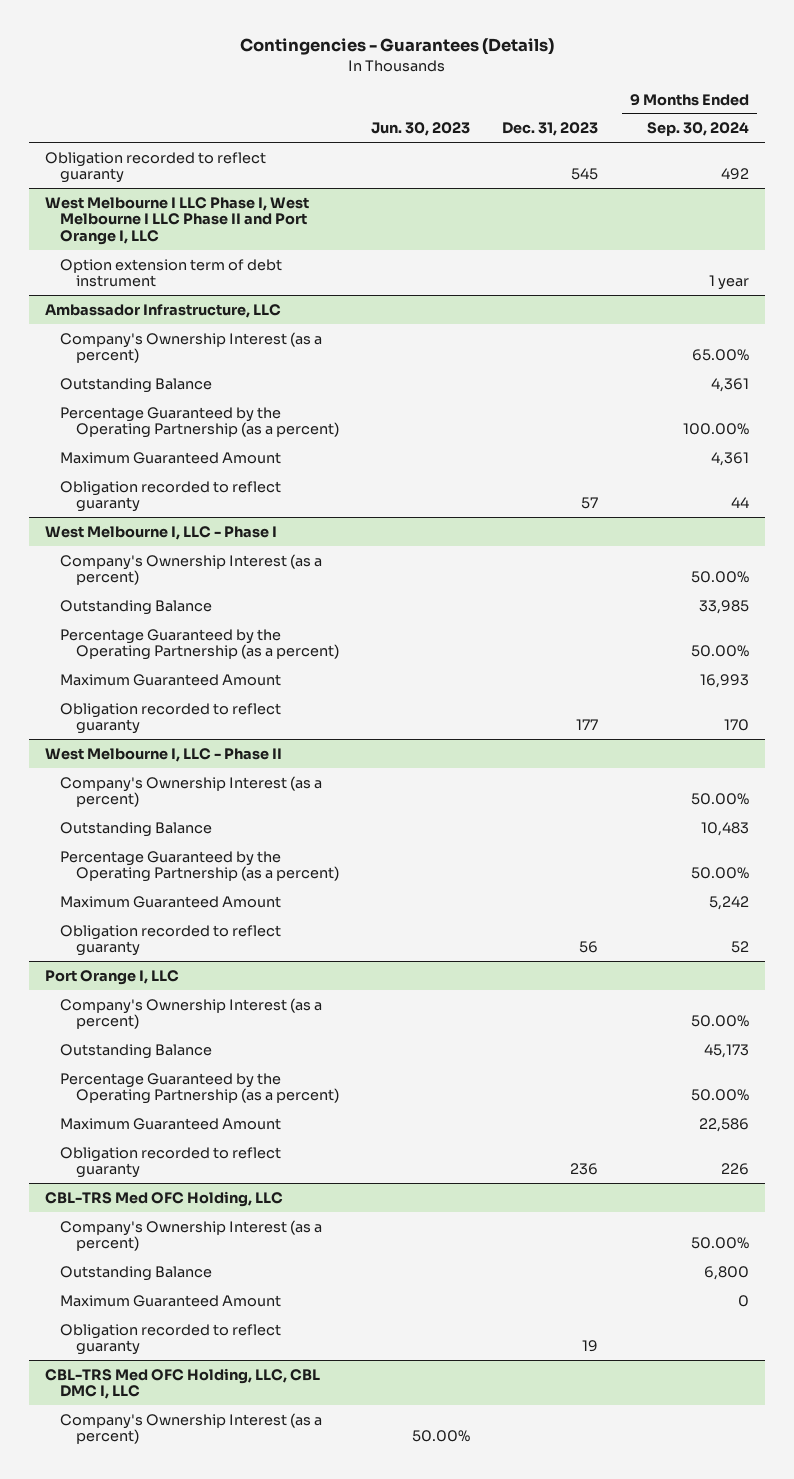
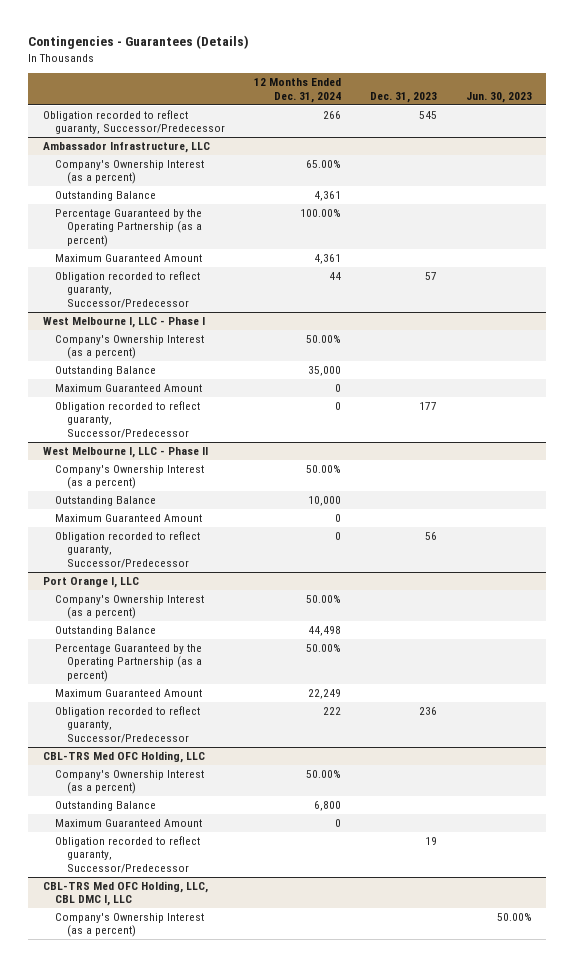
- | Jun. 30, 2023 | Dec. 31, 2023 | 9 Months Ended Sep. 30, 2024
+ | 12 Months Ended Dec. 31, 2024 | Dec. 31, 2023 | Jun. 30, 2023
- Obligation recorded to reflect guaranty | | 545 | 492
- West Melbourne I LLC Phase I, West Melbourne I LLC Phase II and Port Orange I, LLC
- Option extension term of debt instrument | | | 1 year
+ Obligation recorded to reflect guaranty, Successor/Predecessor | 266 | 545 |
@ Ambassador Infrastructure, LLC
- Obligation recorded to reflect guaranty | | 57 | 44
+ Obligation recorded to reflect guaranty, Successor/Predecessor | 44 | 57 |
@ West Melbourne I, LLC - Phase I
- Percentage Guaranteed by the Operating Partnership (as a percent) | | | 50.00%
- Obligation recorded to reflect guaranty | | 177 | 170
+ Obligation recorded to reflect guaranty, Successor/Predecessor | 0 | 177 |
@ West Melbourne I, LLC - Phase II
- Percentage Guaranteed by the Operating Partnership (as a percent) | | | 50.00%
- Obligation recorded to reflect guaranty | | 56 | 52
+ Obligation recorded to reflect guaranty, Successor/Predecessor | 0 | 56 |
@ Port Orange I, LLC
- Obligation recorded to reflect guaranty | | 236 | 226
+ Obligation recorded to reflect guaranty, Successor/Predecessor | 222 | 236 |
@ CBL-TRS Med OFC Holding, LLC
- Obligation recorded to reflect guaranty | | 19 |
+ Obligation recorded to reflect guaranty, Successor/Predecessor | | 19 |

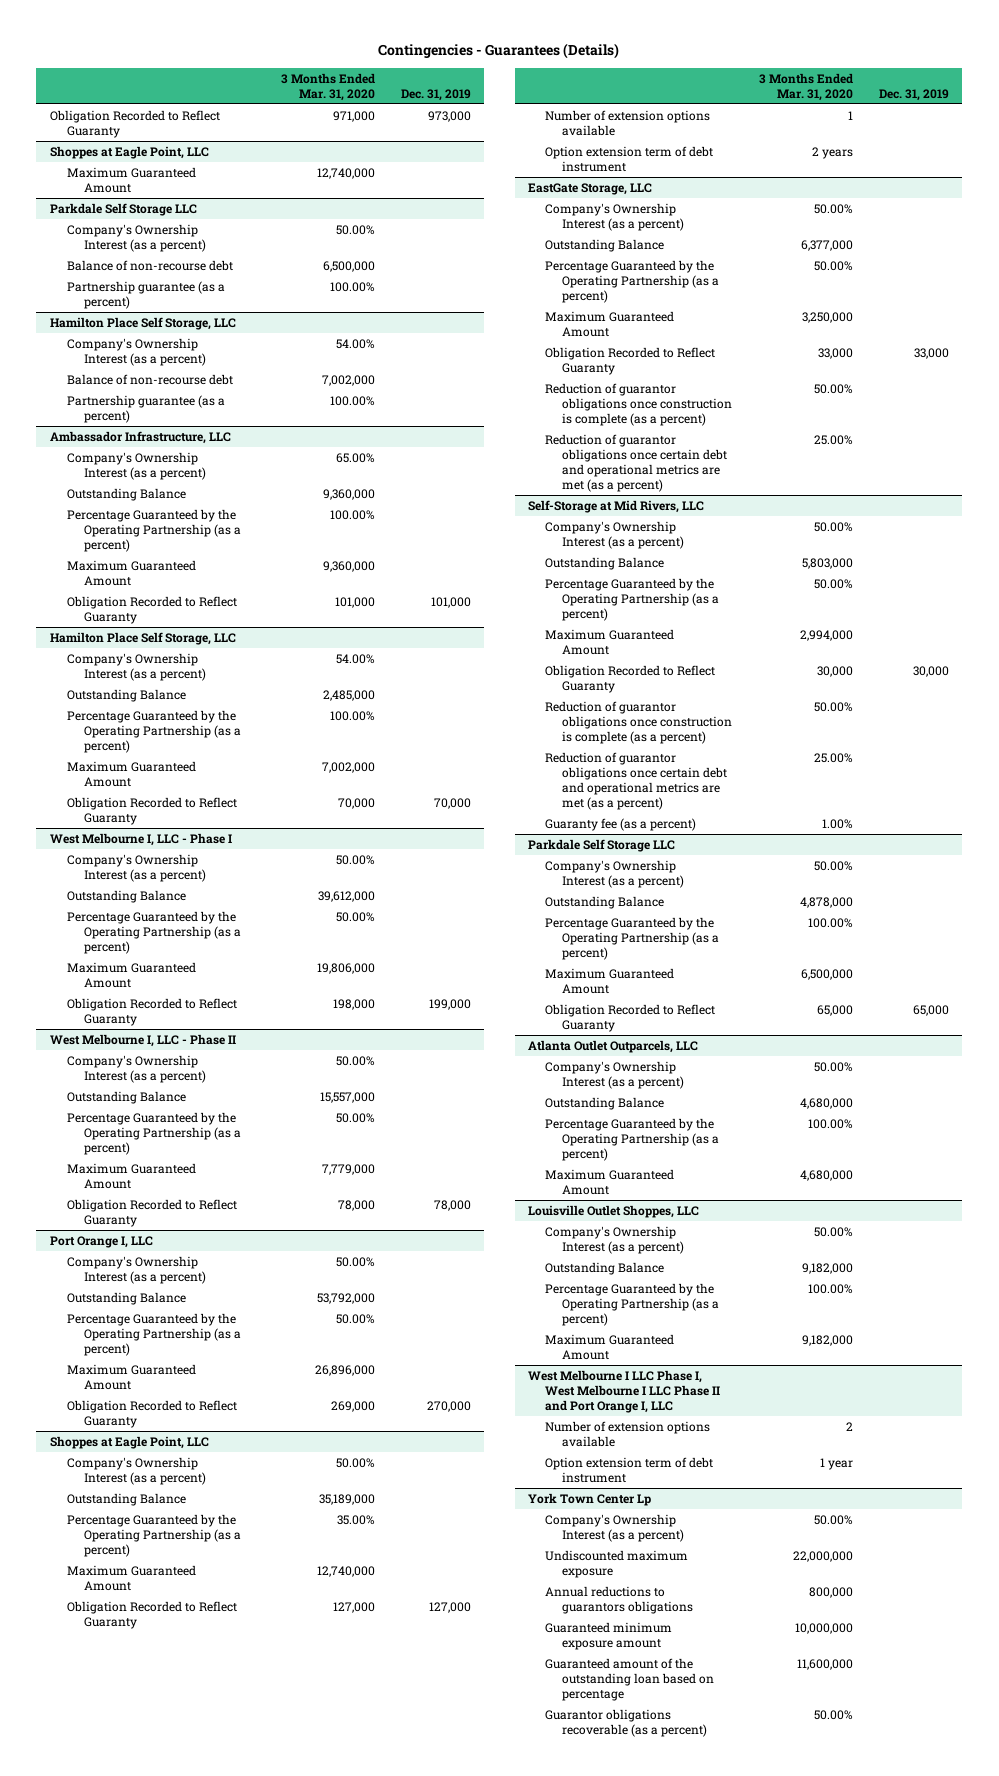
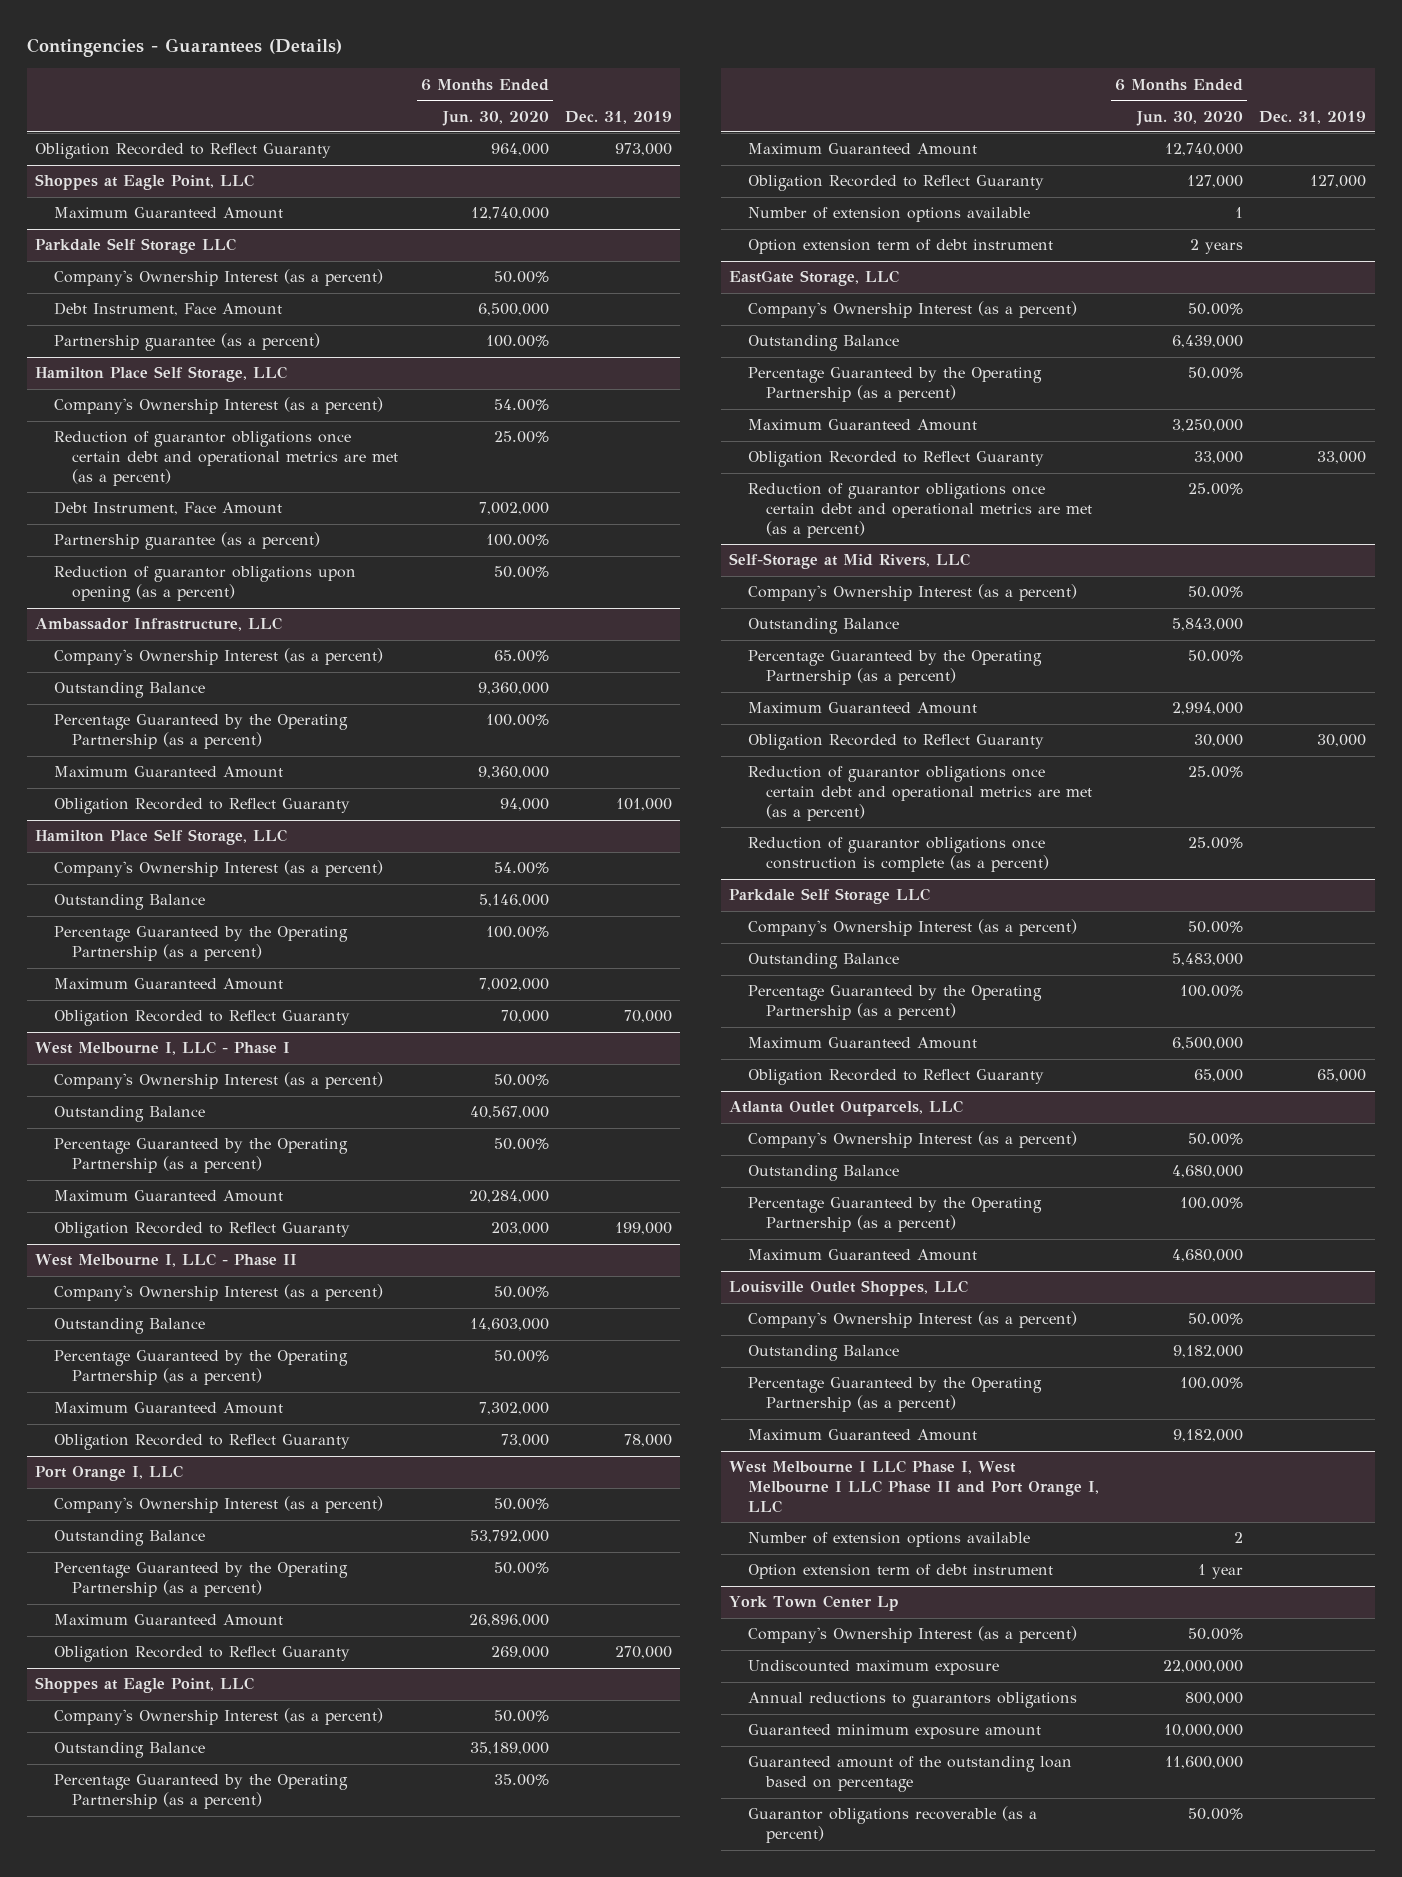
- | 3 Months Ended Mar. 31, 2020 | Dec. 31, 2019
+ | 6 Months Ended Jun. 30, 2020 | Dec. 31, 2019
@ Parkdale Self Storage LLC
- Balance of non-recourse debt | 6,500,000 |
+ Debt Instrument, Face Amount | 6,500,000 |
@ Hamilton Place Self Storage, LLC
- Balance of non-recourse debt | 7,002,000 |
+ Reduction of guarantor obligations once certain debt and operational metrics are met (as a percent) | 25.00% |
+ Debt Instrument, Face Amount | 7,002,000 |
+ Reduction of guarantor obligations upon opening (as a percent) | 50.00% |
@ EastGate Storage, LLC
- Reduction of guarantor obligations once construction is complete (as a percent) | 50.00% |
@ Self-Storage at Mid Rivers, LLC
- Guaranty fee (as a percent) | 1.00% |
moved down: Reduction of guarantor obligations once construction is complete (as a percent) | 25.00% |

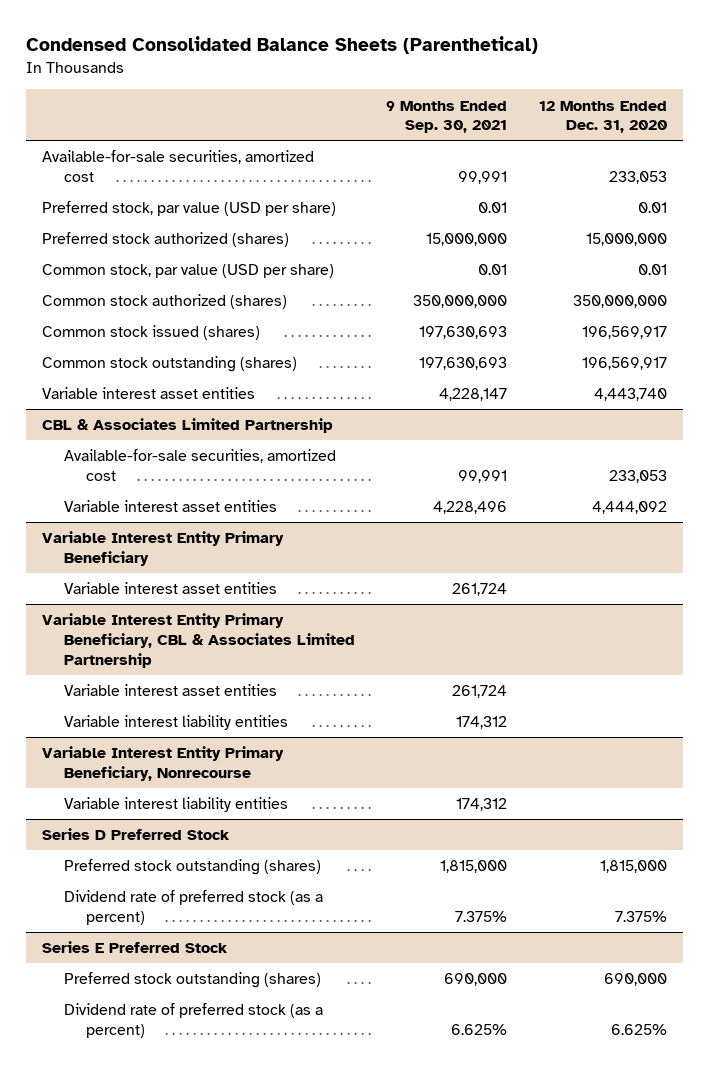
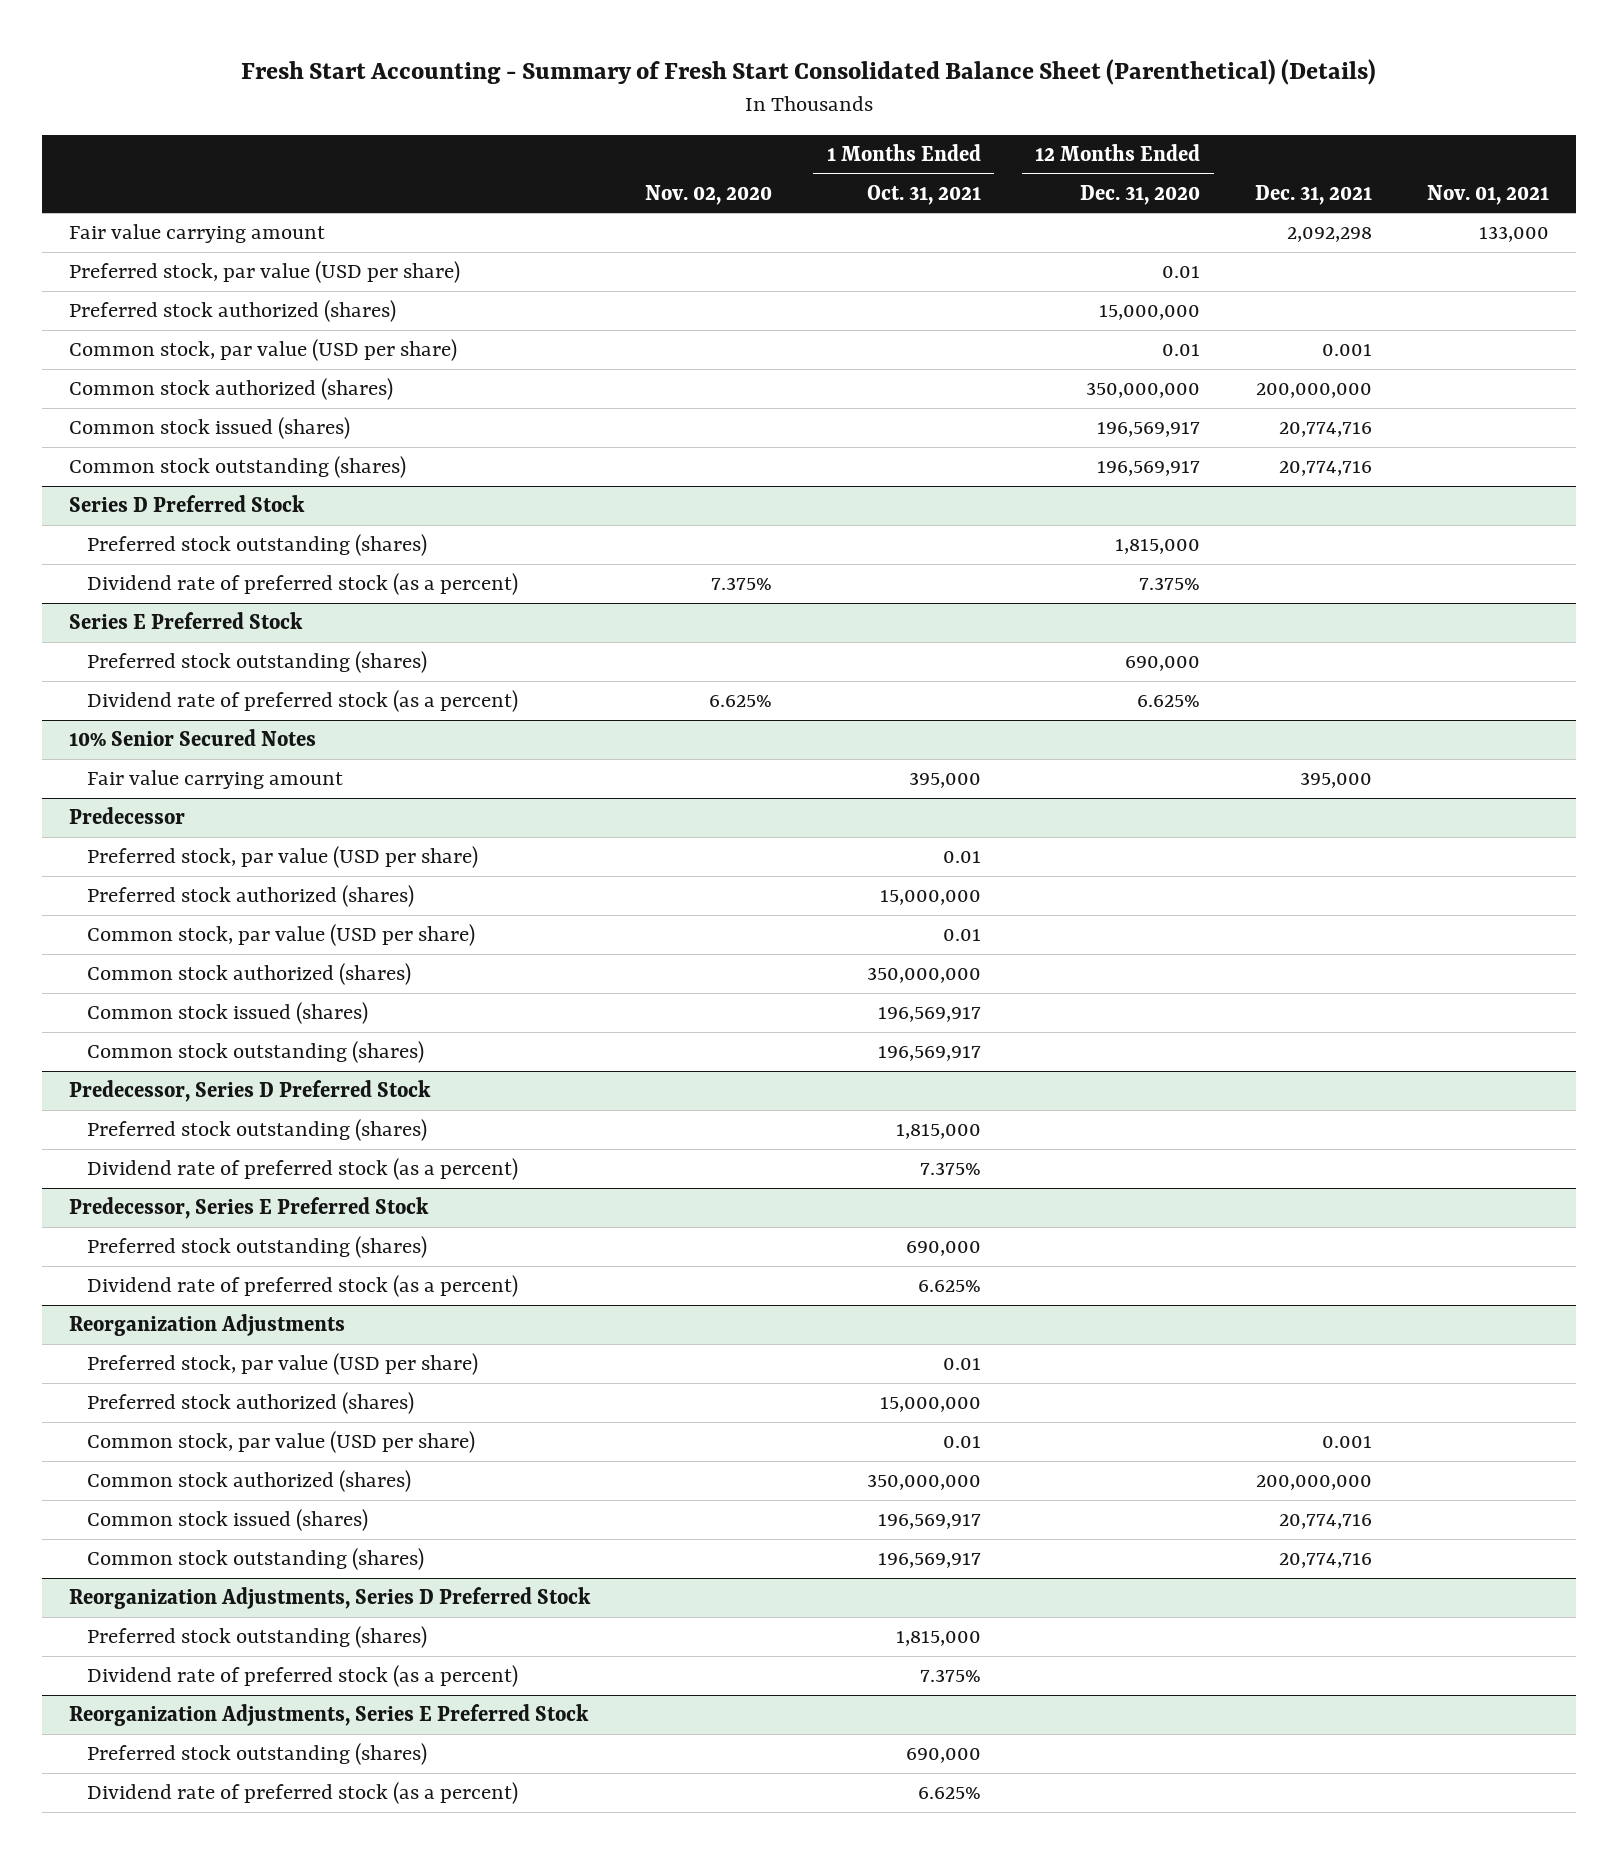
- Condensed Consolidated Balance Sheets (Parenthetical)
+ Fresh Start Accounting - Summary of Fresh Start Consolidated Balance Sheet (Parenthetical) (Details)
- | 9 Months Ended Sep. 30, 2021 | 12 Months Ended Dec. 31, 2020
+ | Nov. 02, 2020 | 1 Months Ended Oct. 31, 2021 | 12 Months Ended Dec. 31, 2020 | Dec. 31, 2021 | Nov. 01, 2021
- Available-for-sale securities, amortized cost | 99,991 | 233,053
+ Fair value carrying amount | | | | 2,092,298 | 133,000
- Variable interest asset entities | 4,228,147 | 4,443,740
- CBL & Associates Limited Partnership
- Available-for-sale securities, amortized cost | 99,991 | 233,053
- Variable interest asset entities | 4,228,496 | 4,444,092
- Variable Interest Entity Primary Beneficiary
- Variable interest asset entities | 261,724 |
- Variable Interest Entity Primary Beneficiary, CBL & Associates Limited Partnership
- Variable interest asset entities | 261,724 |
- Variable interest liability entities | 174,312 |
- Variable Interest Entity Primary Beneficiary, Nonrecourse
- Variable interest liability entities | 174,312 |
+ 10% Senior Secured Notes
+ Fair value carrying amount | | 395,000 | | 395,000 |
+ Predecessor
+ Preferred stock, par value (USD per share) | | 0.01 | | |
+ Preferred stock authorized (shares) | | 15,000,000 | | |
+ Common stock, par value (USD per share) | | 0.01 | | |
+ Common stock authorized (shares) | | 350,000,000 | | |
+ Common stock issued (shares) | | 196,569,917 | | |
+ Common stock outstanding (shares) | | 196,569,917 | | |
+ Predecessor, Series D Preferred Stock
+ Preferred stock outstanding (shares) | | 1,815,000 | | |
+ Dividend rate of preferred stock (as a percent) | | 7.375% | | |
+ Predecessor, Series E Preferred Stock
+ Preferred stock outstanding (shares) | | 690,000 | | |
+ Dividend rate of preferred stock (as a percent) | | 6.625% | | |
+ Reorganization Adjustments
+ Preferred stock, par value (USD per share) | | 0.01 | | |
+ Preferred stock authorized (shares) | | 15,000,000 | | |
+ Common stock, par value (USD per share) | | 0.01 | | 0.001 |
+ Common stock authorized (shares) | | 350,000,000 | | 200,000,000 |
+ Common stock issued (shares) | | 196,569,917 | | 20,774,716 |
+ Common stock outstanding (shares) | | 196,569,917 | | 20,774,716 |
+ Reorganization Adjustments, Series D Preferred Stock
+ Preferred stock outstanding (shares) | | 1,815,000 | | |
+ Dividend rate of preferred stock (as a percent) | | 7.375% | | |
+ Reorganization Adjustments, Series E Preferred Stock
+ Preferred stock outstanding (shares) | | 690,000 | | |
+ Dividend rate of preferred stock (as a percent) | | 6.625% | | |

